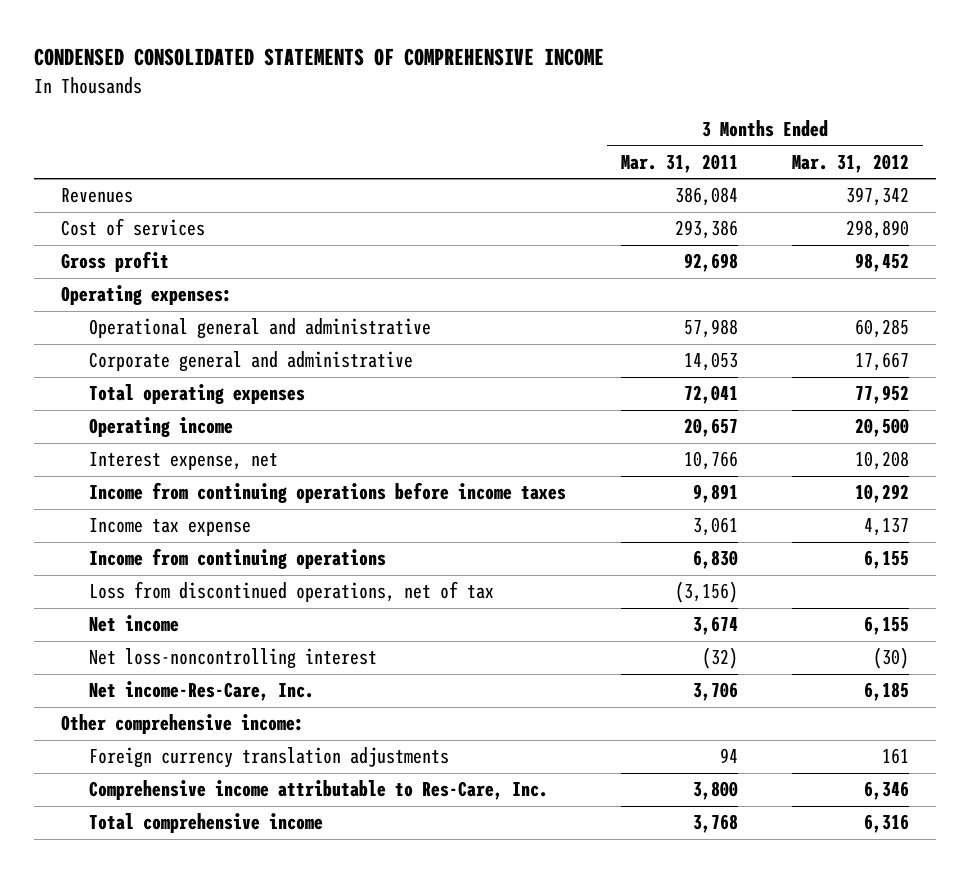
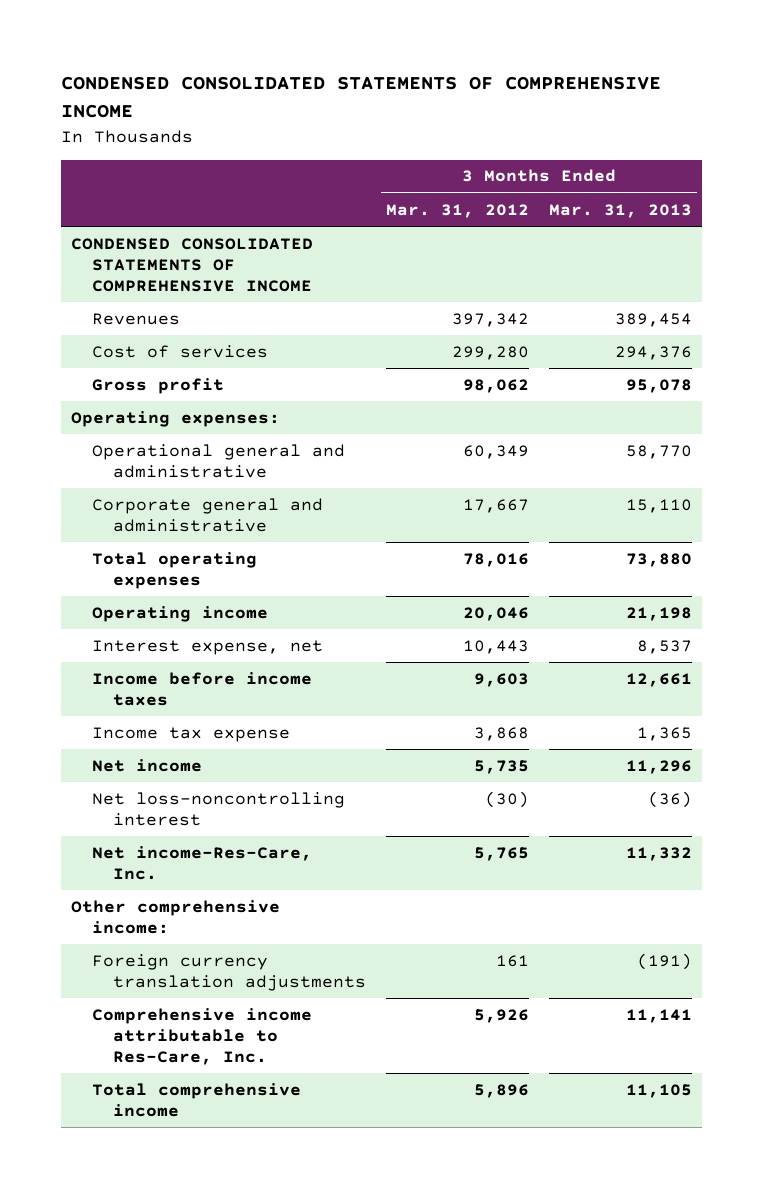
- | 3 Months Ended Mar. 31, 2011 | 3 Months Ended Mar. 31, 2012
+ | 3 Months Ended Mar. 31, 2012 | 3 Months Ended Mar. 31, 2013
+ CONDENSED CONSOLIDATED STATEMENTS OF COMPREHENSIVE INCOME
- Cost of services | 293,386 | 298,890
- Gross profit | 92,698 | 98,452
+ Cost of services | 299,280 | 294,376
+ Gross profit | 98,062 | 95,078
- Operational general and administrative | 57,988 | 60,285
+ Operational general and administrative | 60,349 | 58,770
- Total operating expenses | 72,041 | 77,952
- Operating income | 20,657 | 20,500
- Interest expense, net | 10,766 | 10,208
- Income from continuing operations before income taxes | 9,891 | 10,292
- Income tax expense | 3,061 | 4,137
- Income from continuing operations | 6,830 | 6,155
- Loss from discontinued operations, net of tax | (3,156) |
- Net income | 3,674 | 6,155
+ Total operating expenses | 78,016 | 73,880
+ Operating income | 20,046 | 21,198
+ Interest expense, net | 10,443 | 8,537
+ Income before income taxes | 9,603 | 12,661
+ Income tax expense | 3,868 | 1,365
+ Net income | 5,735 | 11,296
- Net income-Res-Care, Inc. | 3,706 | 6,185
+ Net income-Res-Care, Inc. | 5,765 | 11,332
- Comprehensive income attributable to Res-Care, Inc. | 3,800 | 6,346
- Total comprehensive income | 3,768 | 6,316
+ Comprehensive income attributable to Res-Care, Inc. | 5,926 | 11,141
+ Total comprehensive income | 5,896 | 11,105

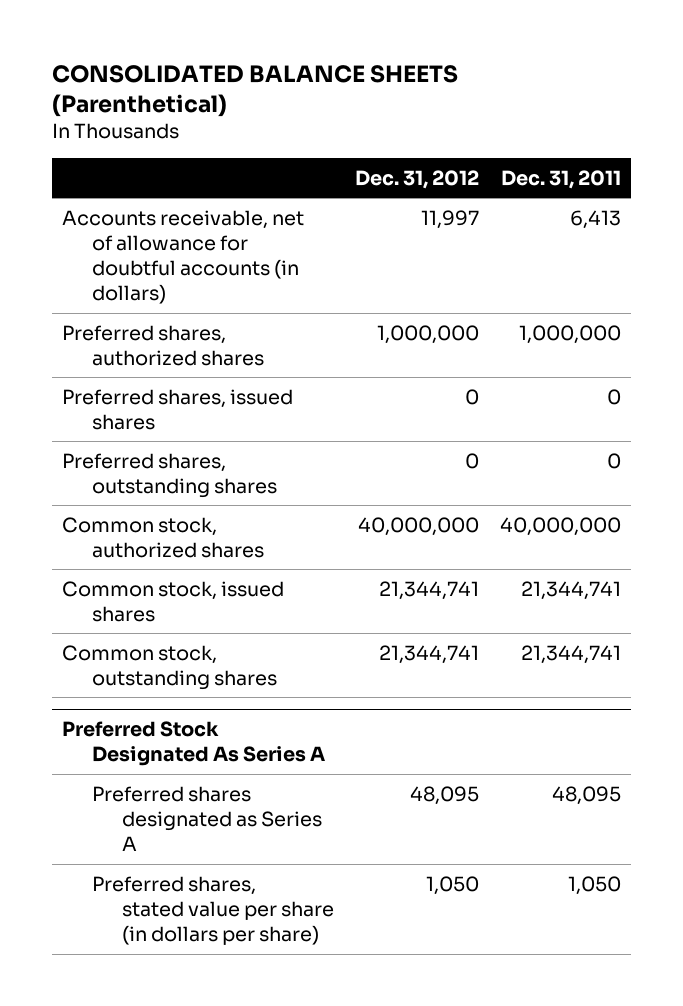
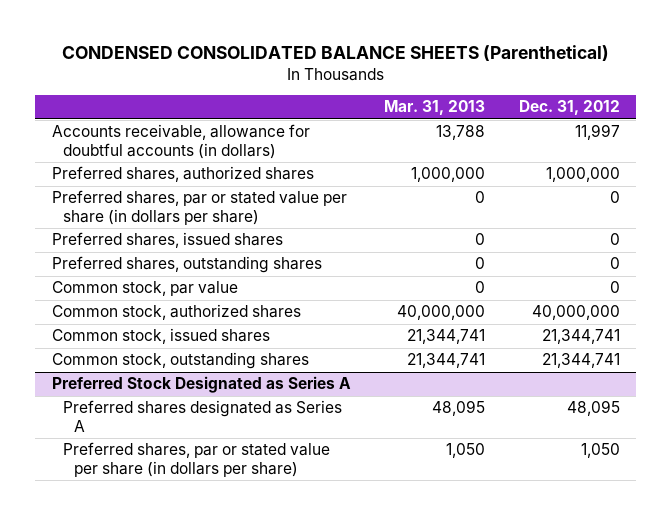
- CONSOLIDATED BALANCE SHEETS (Parenthetical)
+ CONDENSED CONSOLIDATED BALANCE SHEETS (Parenthetical)
- | Dec. 31, 2012 | Dec. 31, 2011
+ | Mar. 31, 2013 | Dec. 31, 2012
- Accounts receivable, net of allowance for doubtful accounts (in dollars) | 11,997 | 6,413
+ Accounts receivable, allowance for doubtful accounts (in dollars) | 13,788 | 11,997
+ Preferred shares, par or stated value per share (in dollars per share) | 0 | 0
+ Common stock, par value | 0 | 0
- Preferred Stock Designated As Series A
+ Preferred Stock Designated as Series A
- Preferred shares, stated value per share (in dollars per share) | 1,050 | 1,050
+ Preferred shares, par or stated value per share (in dollars per share) | 1,050 | 1,050

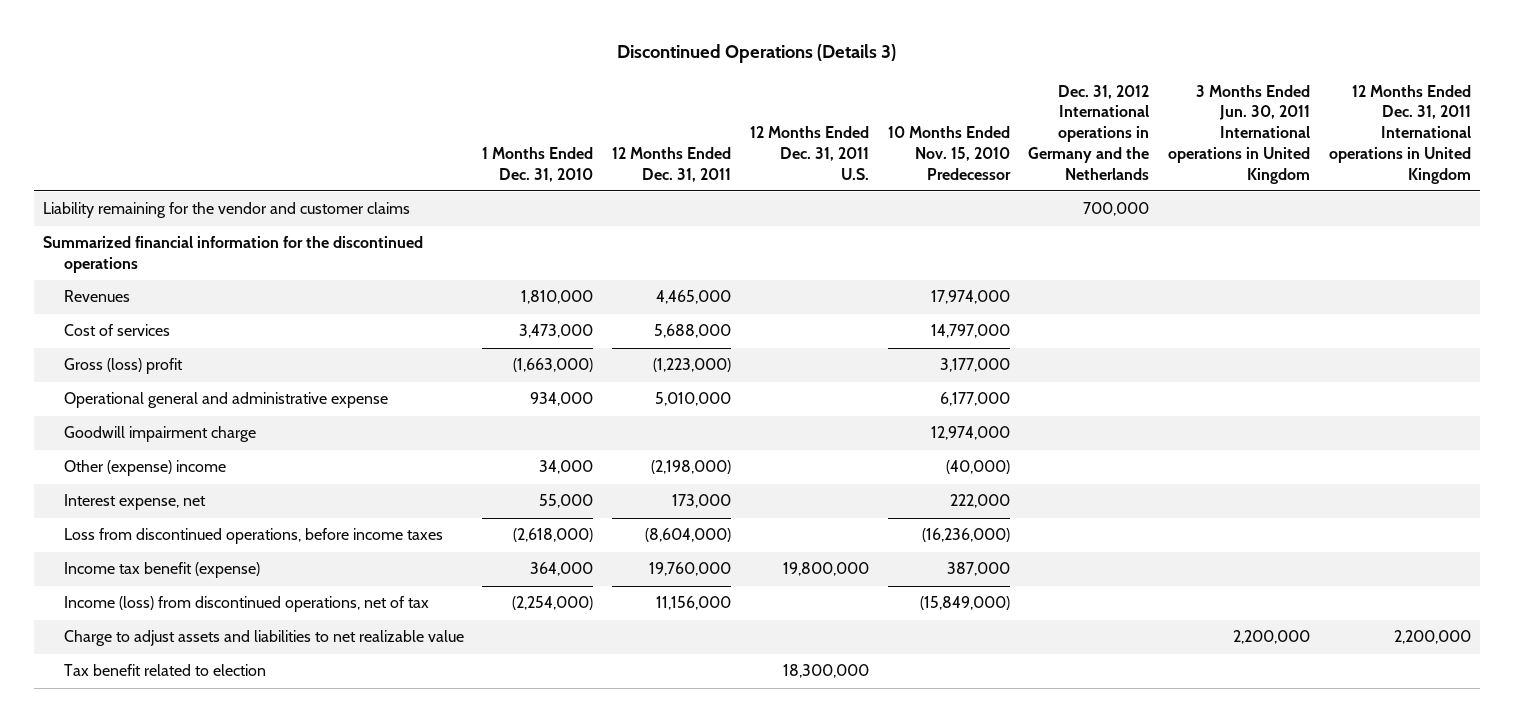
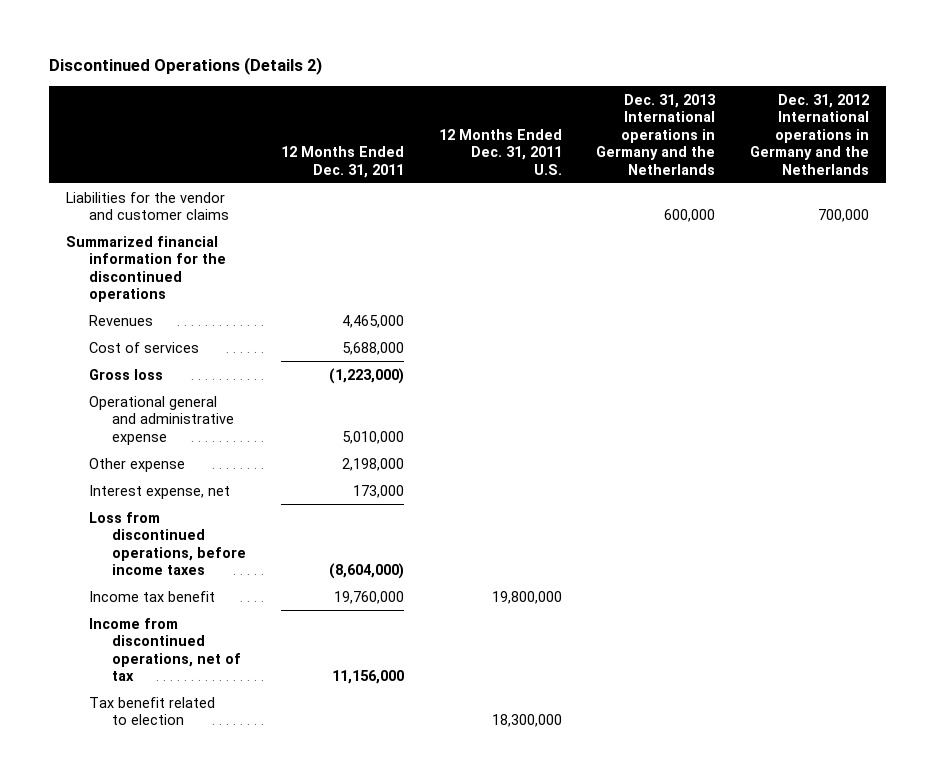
- Discontinued Operations (Details 3)
+ Discontinued Operations (Details 2)
- | 1 Months Ended Dec. 31, 2010 | 12 Months Ended Dec. 31, 2011 | 12 Months Ended Dec. 31, 2011 U.S. | 10 Months Ended Nov. 15, 2010 Predecessor | Dec. 31, 2012 International operations in Germany and the Netherlands | 3 Months Ended Jun. 30, 2011 International operations in United Kingdom | 12 Months Ended Dec. 31, 2011 International operations in United Kingdom
+ | 12 Months Ended Dec. 31, 2011 | 12 Months Ended Dec. 31, 2011 U.S. | Dec. 31, 2013 International operations in Germany and the Netherlands | Dec. 31, 2012 International operations in Germany and the Netherlands
- Liability remaining for the vendor and customer claims | | | | | 700,000 | |
+ Liabilities for the vendor and customer claims | | | 600,000 | 700,000
- Gross (loss) profit | (1,663,000) | (1,223,000) | | 3,177,000 | | |
+ Gross loss | (1,223,000) | | |
- Goodwill impairment charge | | | | 12,974,000 | | |
- Other (expense) income | 34,000 | (2,198,000) | | (40,000) | | |
+ Other expense | 2,198,000 | | |
- Income tax benefit (expense) | 364,000 | 19,760,000 | 19,800,000 | 387,000 | | |
- Income (loss) from discontinued operations, net of tax | (2,254,000) | 11,156,000 | | (15,849,000) | | |
- Charge to adjust assets and liabilities to net realizable value | | | | | | 2,200,000 | 2,200,000
+ Income tax benefit | 19,760,000 | 19,800,000 | |
+ Income from discontinued operations, net of tax | 11,156,000 | | |

